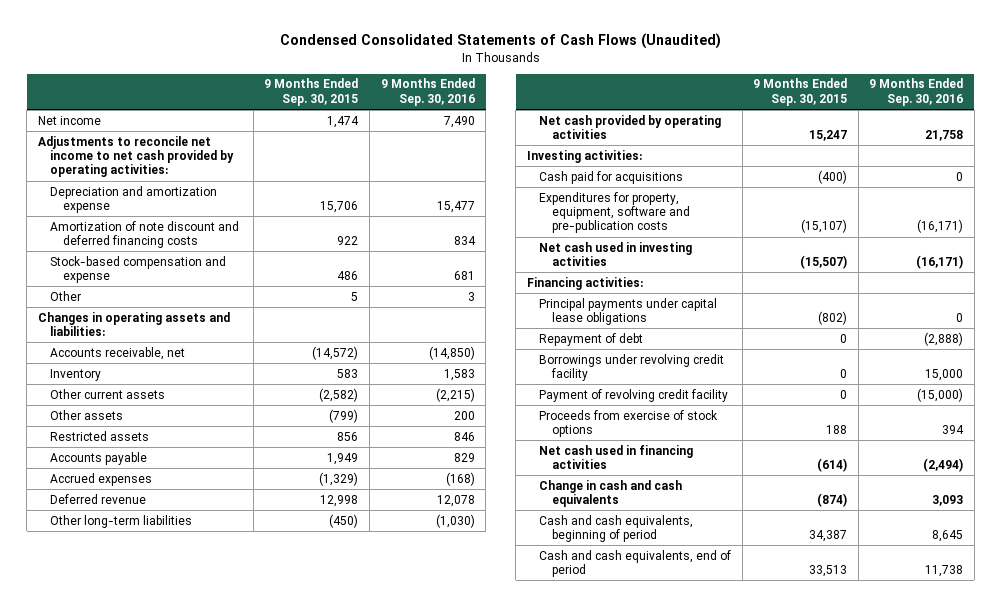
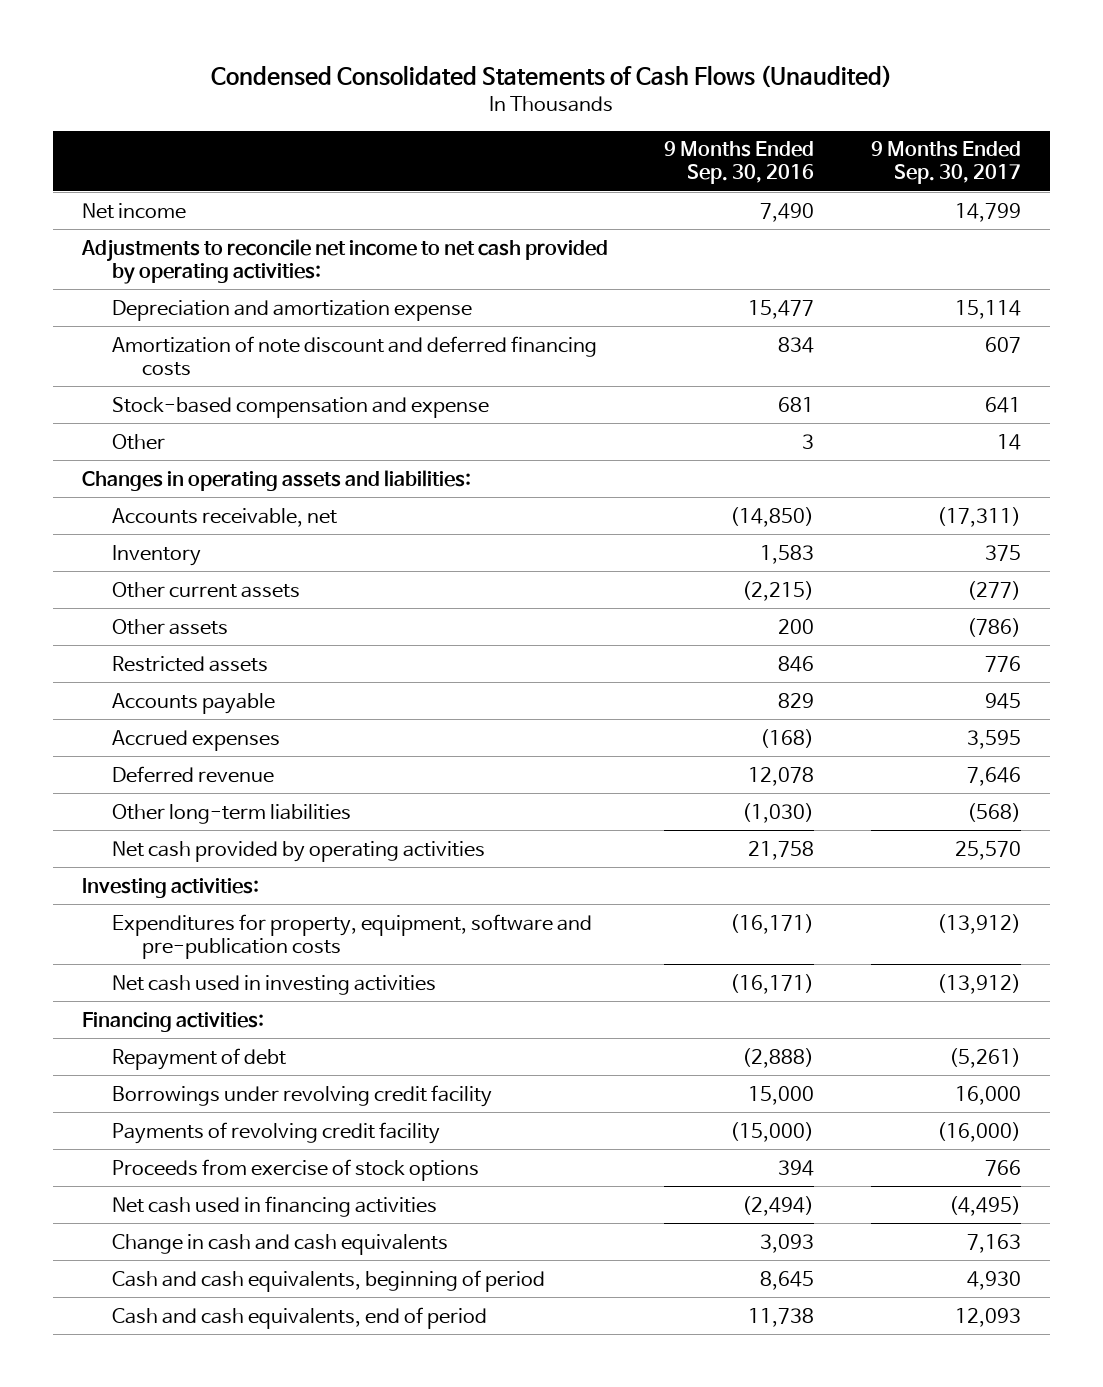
- | 9 Months Ended Sep. 30, 2015 | 9 Months Ended Sep. 30, 2016
+ | 9 Months Ended Sep. 30, 2016 | 9 Months Ended Sep. 30, 2017
- Cash paid for acquisitions | (400) | 0
- Principal payments under capital lease obligations | (802) | 0
- Payment of revolving credit facility | 0 | (15,000)
+ Payments of revolving credit facility | (15,000) | (16,000)

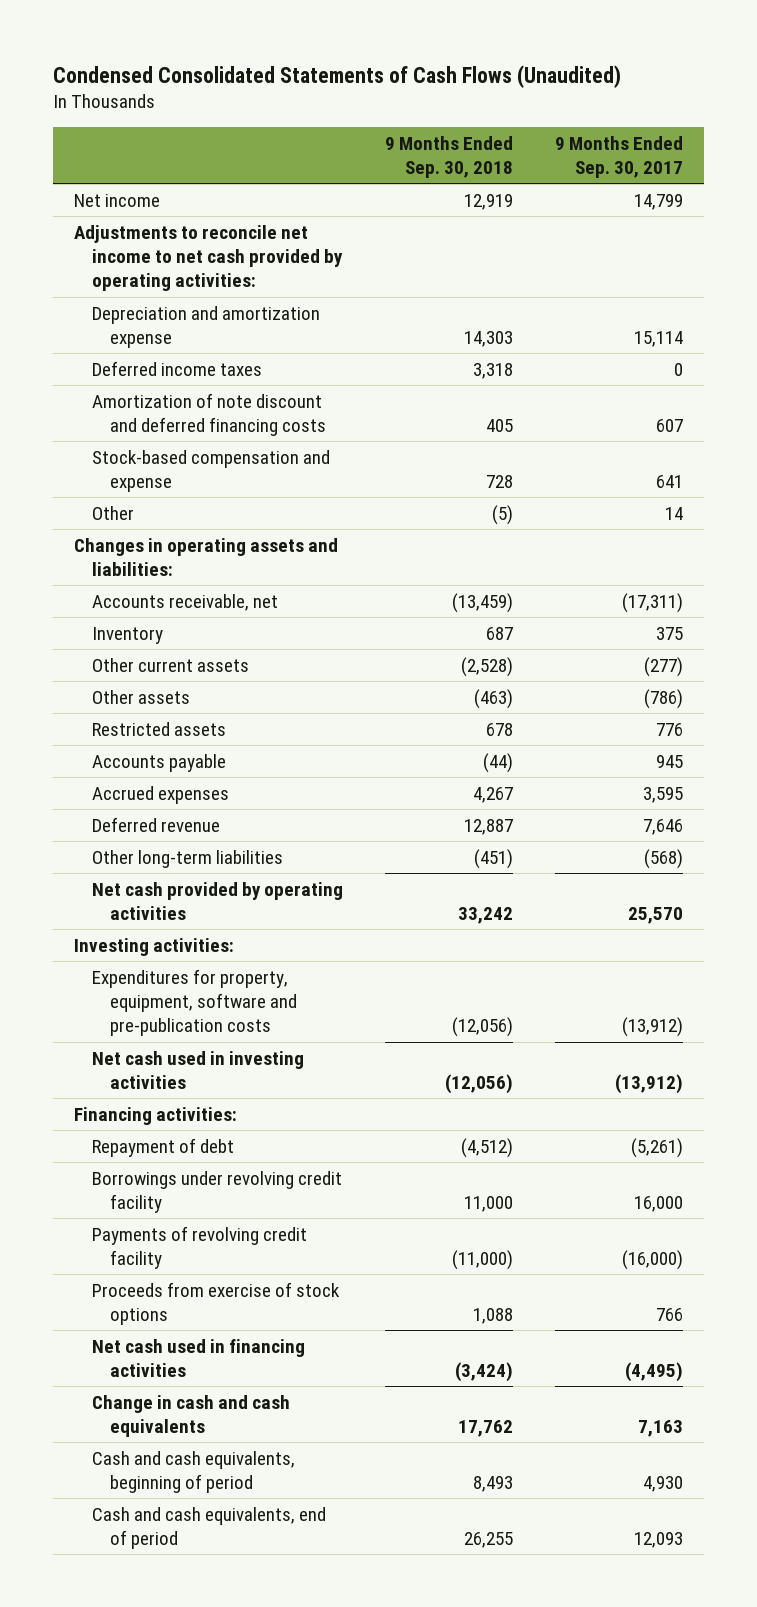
- | 9 Months Ended Sep. 30, 2016 | 9 Months Ended Sep. 30, 2017
+ | 9 Months Ended Sep. 30, 2018 | 9 Months Ended Sep. 30, 2017
+ Deferred income taxes | 3,318 | 0

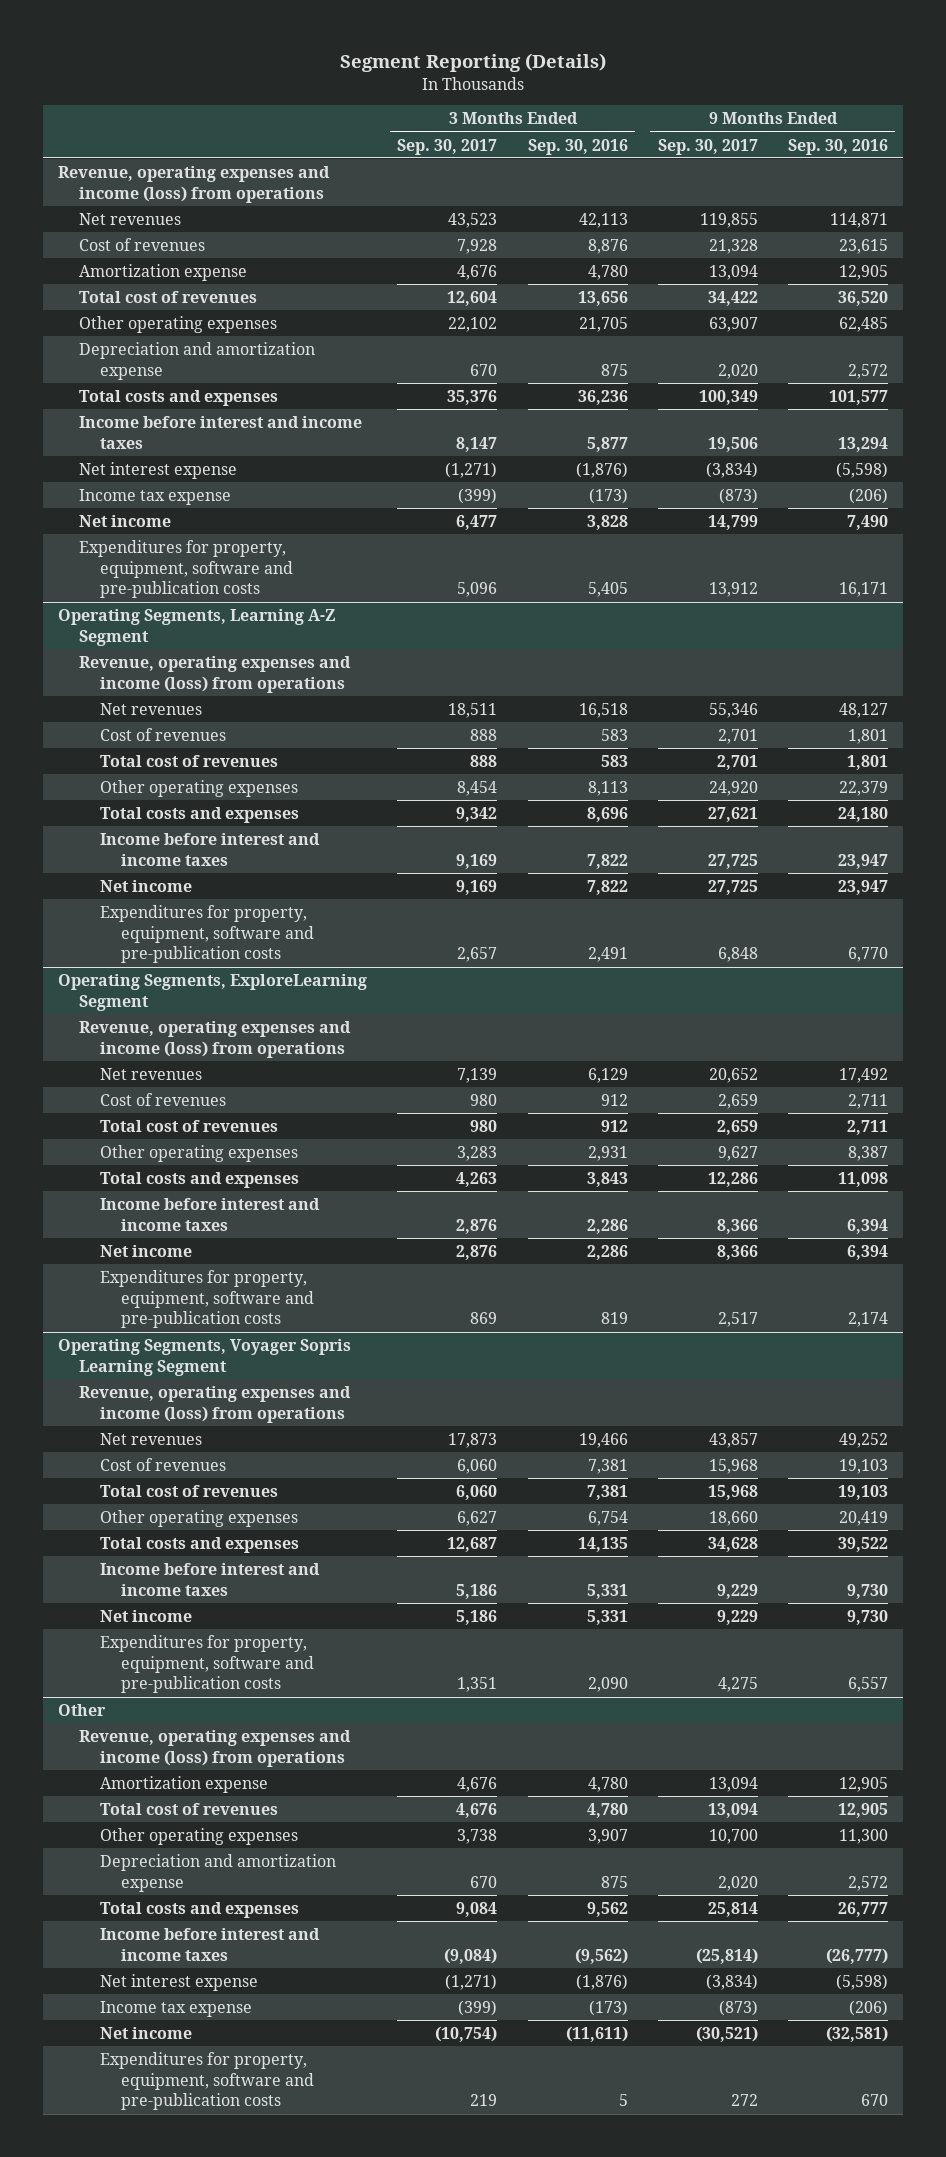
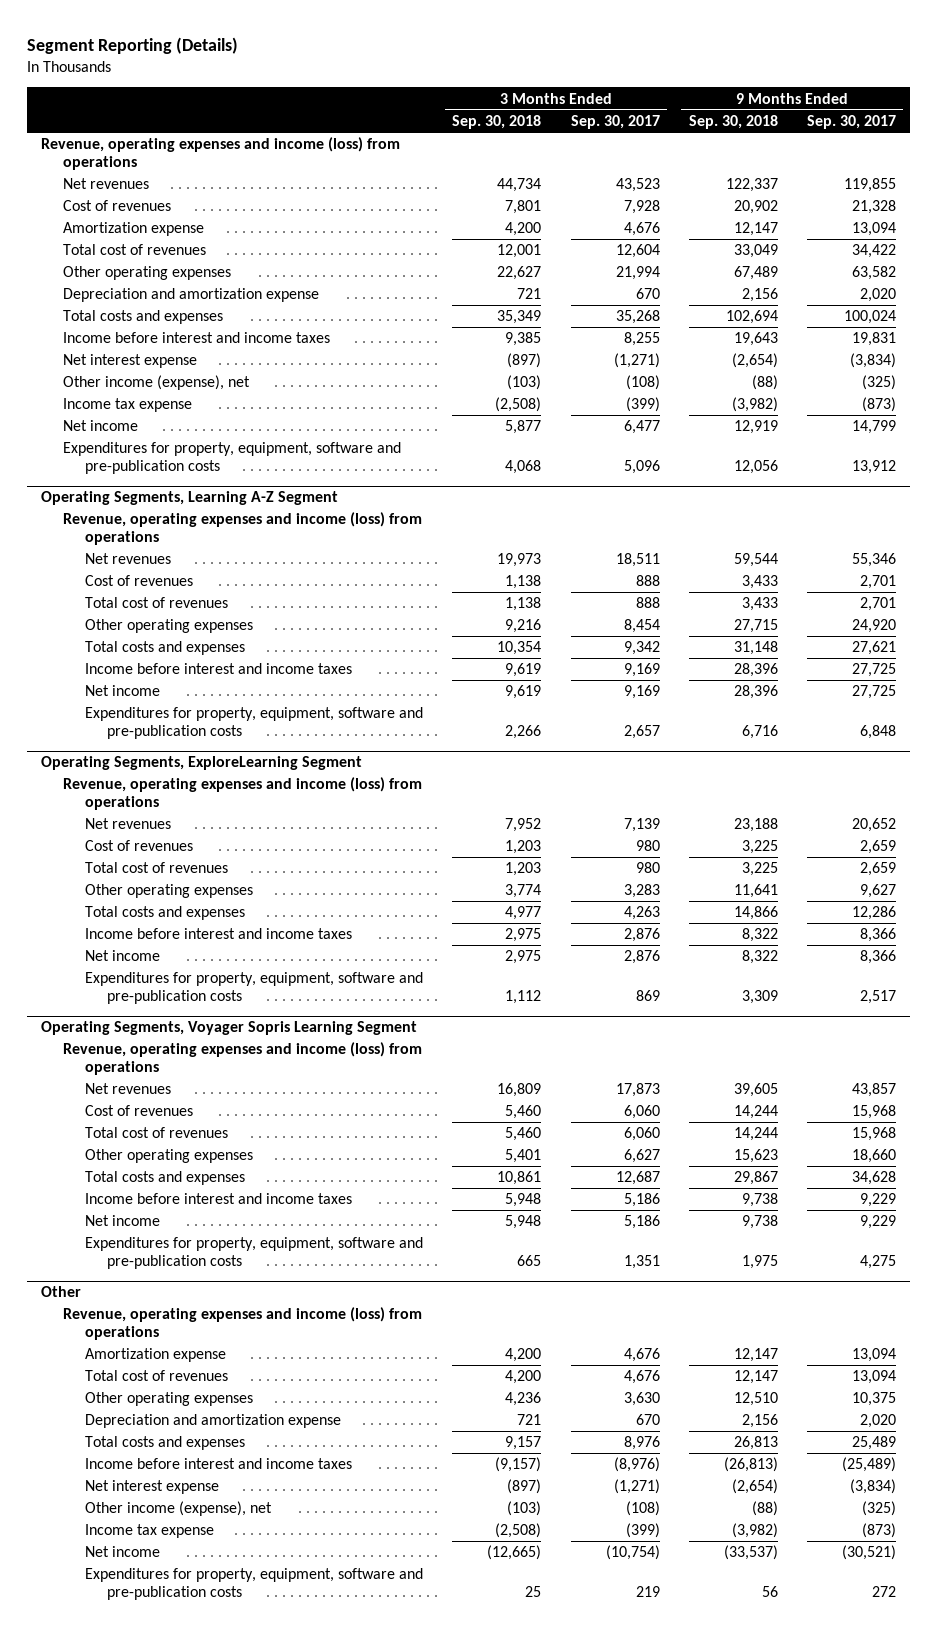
- | 3 Months Ended Sep. 30, 2017 | 3 Months Ended Sep. 30, 2016 | 9 Months Ended Sep. 30, 2017 | 9 Months Ended Sep. 30, 2016
+ | 3 Months Ended Sep. 30, 2018 | 3 Months Ended Sep. 30, 2017 | 9 Months Ended Sep. 30, 2018 | 9 Months Ended Sep. 30, 2017
- Other operating expenses | 22,102 | 21,705 | 63,907 | 62,485
+ Other operating expenses | 22,627 | 21,994 | 67,489 | 63,582
- Total costs and expenses | 35,376 | 36,236 | 100,349 | 101,577
- Income before interest and income taxes | 8,147 | 5,877 | 19,506 | 13,294
+ Total costs and expenses | 35,349 | 35,268 | 102,694 | 100,024
+ Income before interest and income taxes | 9,385 | 8,255 | 19,643 | 19,831
+ Other income (expense), net | (103) | (108) | (88) | (325)
@ Other
- Other operating expenses | 3,738 | 3,907 | 10,700 | 11,300
+ Other operating expenses | 4,236 | 3,630 | 12,510 | 10,375
- Total costs and expenses | 9,084 | 9,562 | 25,814 | 26,777
- Income before interest and income taxes | (9,084) | (9,562) | (25,814) | (26,777)
+ Total costs and expenses | 9,157 | 8,976 | 26,813 | 25,489
+ Income before interest and income taxes | (9,157) | (8,976) | (26,813) | (25,489)
+ Other income (expense), net | (103) | (108) | (88) | (325)

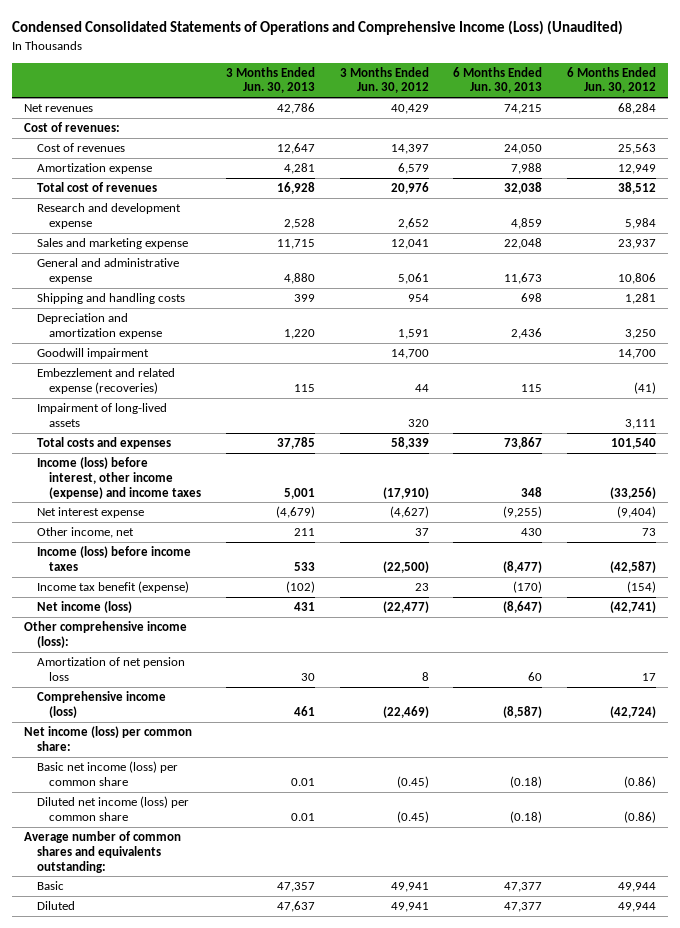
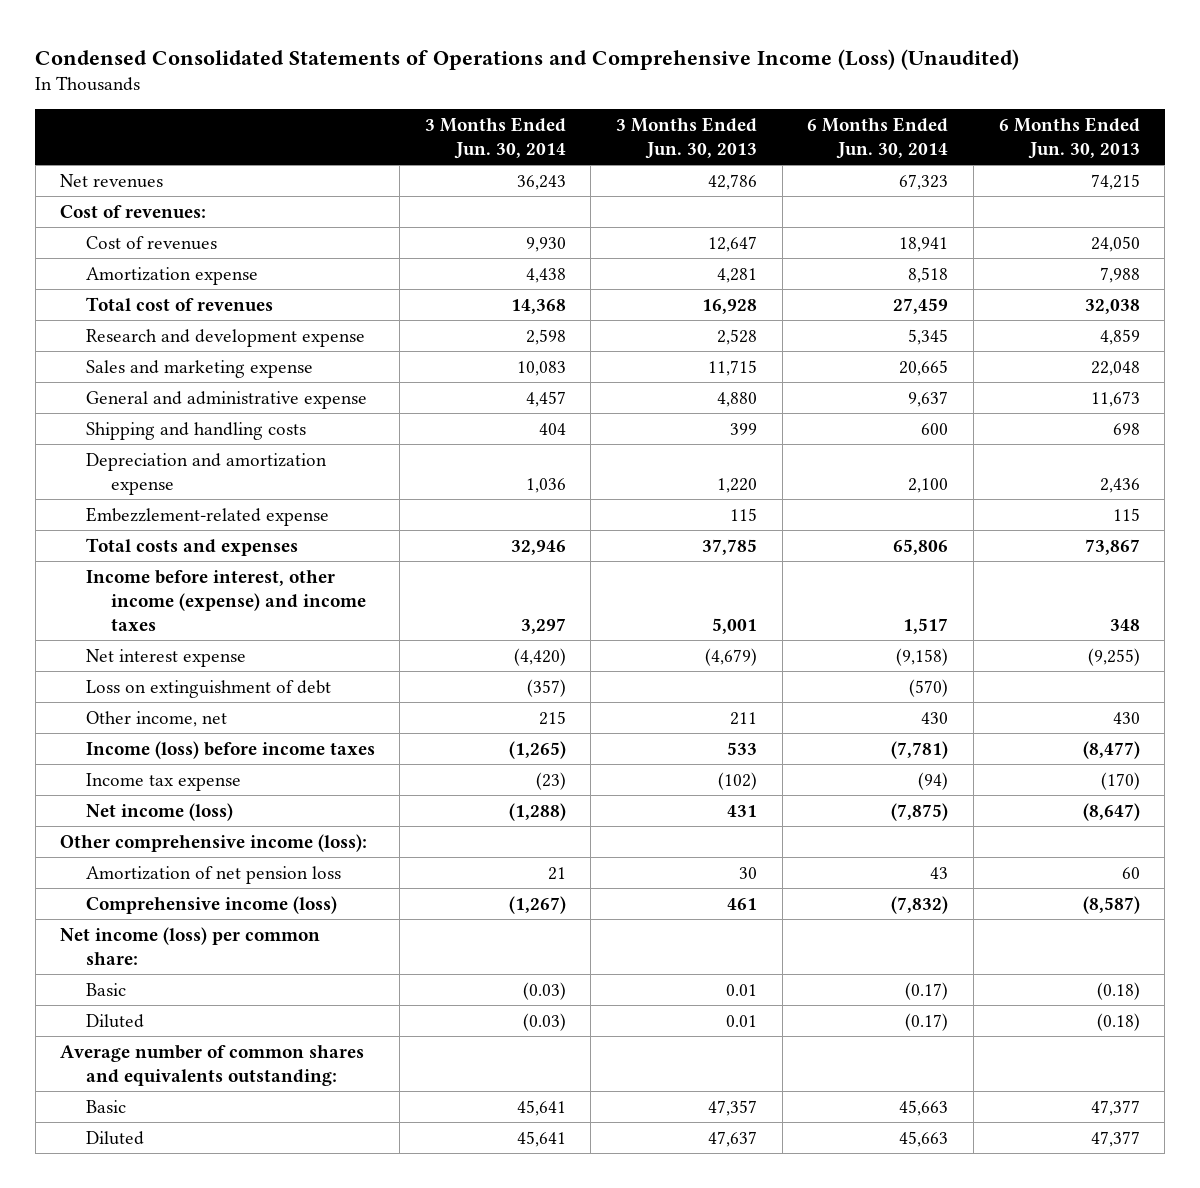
- | 3 Months Ended Jun. 30, 2013 | 3 Months Ended Jun. 30, 2012 | 6 Months Ended Jun. 30, 2013 | 6 Months Ended Jun. 30, 2012
+ | 3 Months Ended Jun. 30, 2014 | 3 Months Ended Jun. 30, 2013 | 6 Months Ended Jun. 30, 2014 | 6 Months Ended Jun. 30, 2013
- Goodwill impairment | | 14,700 | | 14,700
- Embezzlement and related expense (recoveries) | 115 | 44 | 115 | (41)
- Impairment of long-lived assets | | 320 | | 3,111
+ Embezzlement-related expense | | 115 | | 115
- Income (loss) before interest, other income (expense) and income taxes | 5,001 | (17,910) | 348 | (33,256)
+ Income before interest, other income (expense) and income taxes | 3,297 | 5,001 | 1,517 | 348
+ Loss on extinguishment of debt | (357) | | (570) |
- Income tax benefit (expense) | (102) | 23 | (170) | (154)
+ Income tax expense | (23) | (102) | (94) | (170)
- Basic net income (loss) per common share | 0.01 | (0.45) | (0.18) | (0.86)
- Diluted net income (loss) per common share | 0.01 | (0.45) | (0.18) | (0.86)
+ Basic | (0.03) | 0.01 | (0.17) | (0.18)
+ Diluted | (0.03) | 0.01 | (0.17) | (0.18)

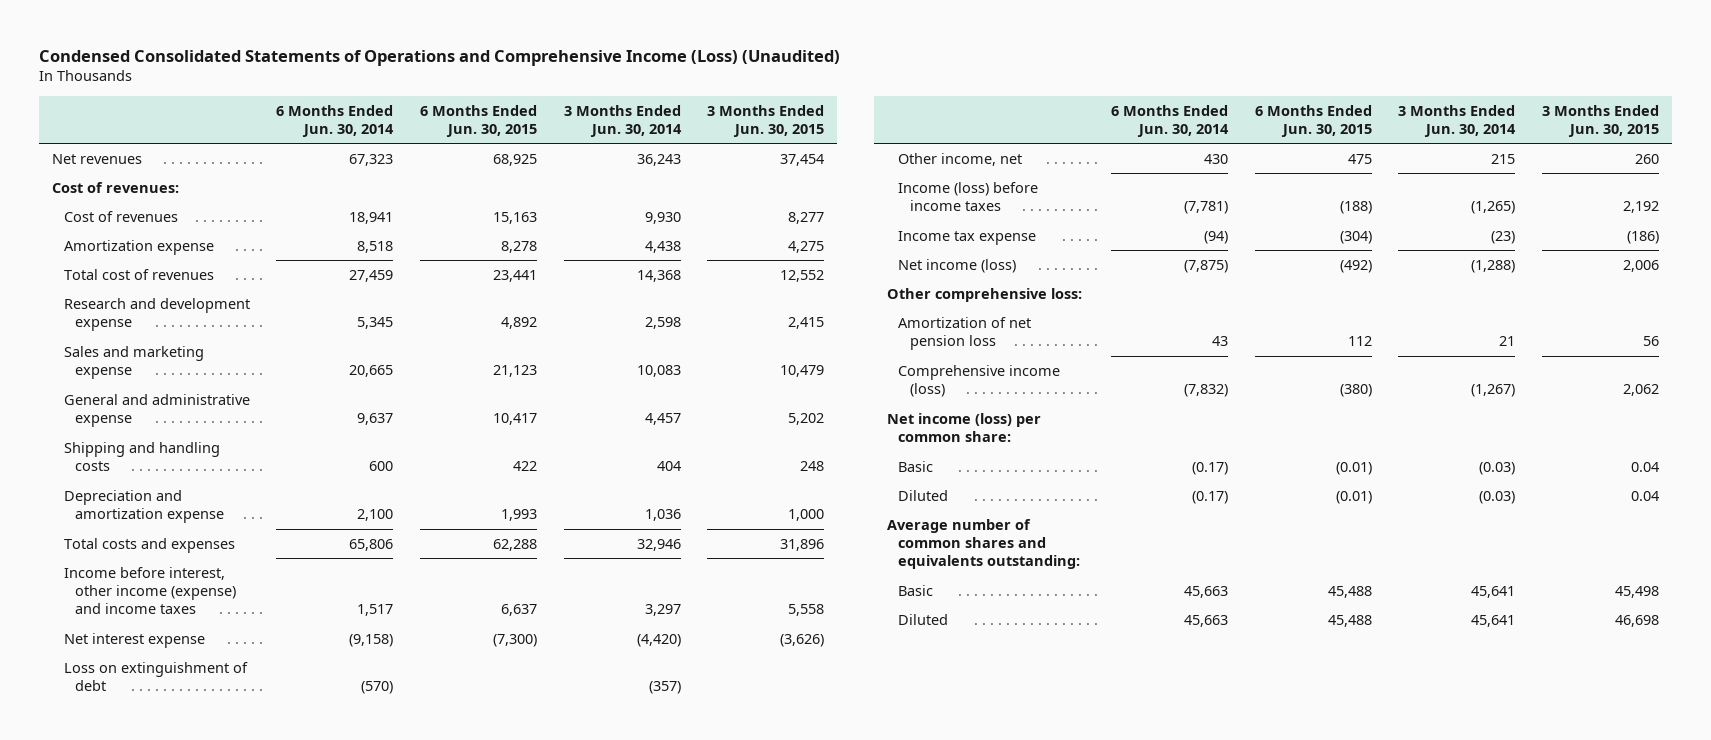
- | 3 Months Ended Jun. 30, 2014 | 3 Months Ended Jun. 30, 2013 | 6 Months Ended Jun. 30, 2014 | 6 Months Ended Jun. 30, 2013
+ | 6 Months Ended Jun. 30, 2014 | 6 Months Ended Jun. 30, 2015 | 3 Months Ended Jun. 30, 2014 | 3 Months Ended Jun. 30, 2015
- Embezzlement-related expense | | 115 | | 115
- Other comprehensive income (loss):
+ Other comprehensive loss:

